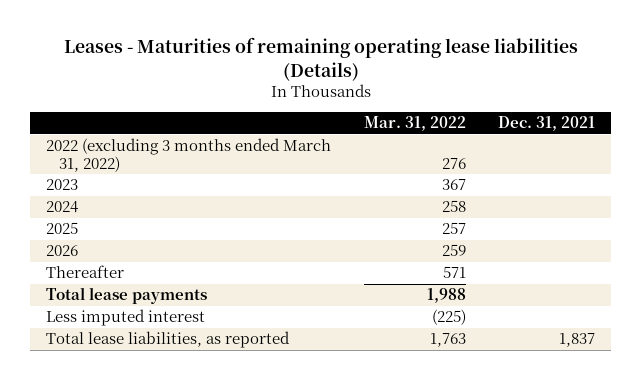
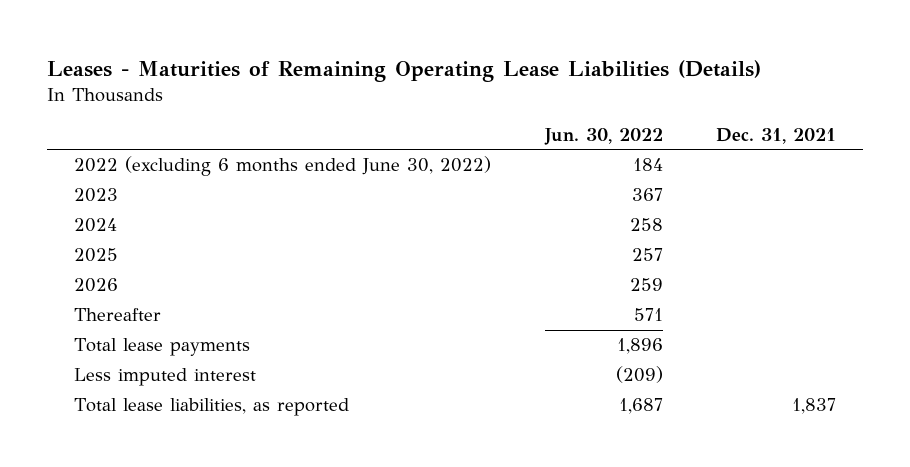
- Leases - Maturities of remaining operating lease liabilities (Details)
+ Leases - Maturities of Remaining Operating Lease Liabilities (Details)
- | Mar. 31, 2022 | Dec. 31, 2021
+ | Jun. 30, 2022 | Dec. 31, 2021
- 2022 (excluding 3 months ended March 31, 2022) | 276 |
+ 2022 (excluding 6 months ended June 30, 2022) | 184 |

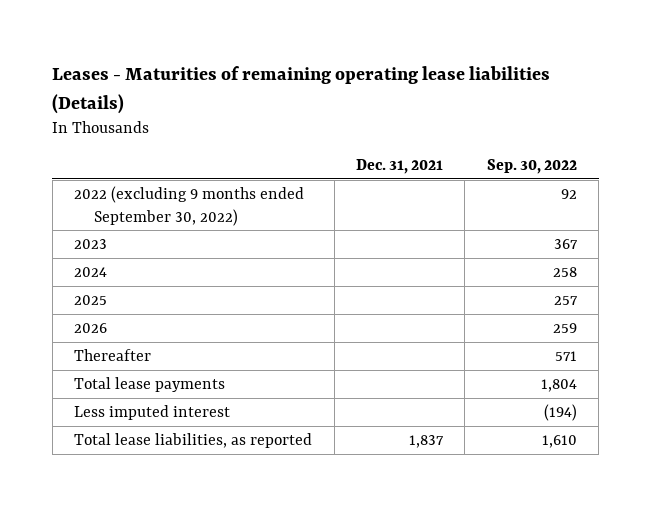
- Leases - Maturities of Remaining Operating Lease Liabilities (Details)
+ Leases - Maturities of remaining operating lease liabilities (Details)
- | Jun. 30, 2022 | Dec. 31, 2021
+ | Dec. 31, 2021 | Sep. 30, 2022
- 2022 (excluding 6 months ended June 30, 2022) | 184 |
+ 2022 (excluding 9 months ended September 30, 2022) | | 92

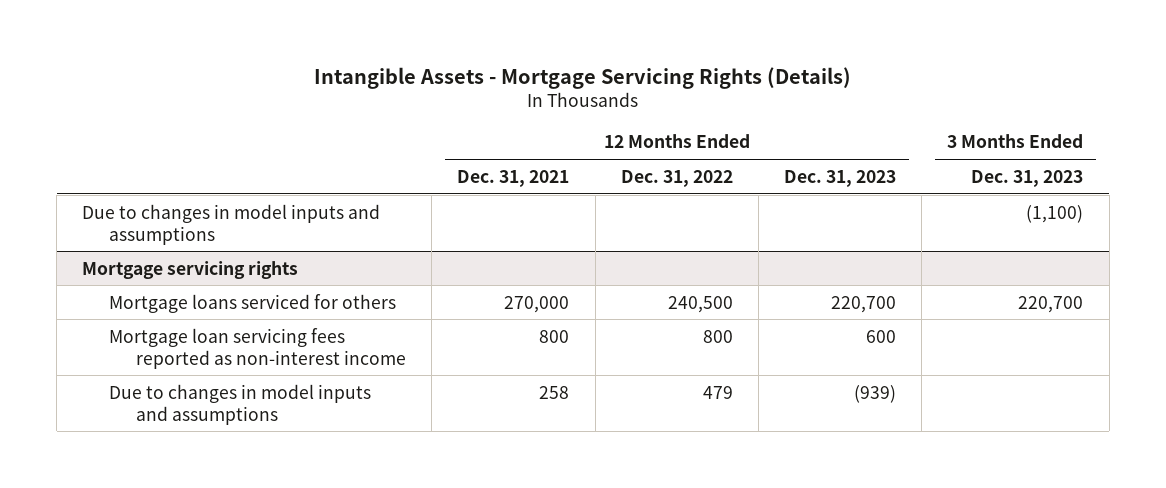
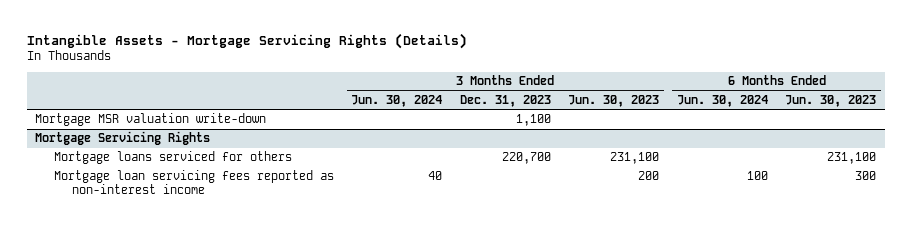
- | 12 Months Ended Dec. 31, 2021 | 12 Months Ended Dec. 31, 2022 | 12 Months Ended Dec. 31, 2023 | 3 Months Ended Dec. 31, 2023
+ | 3 Months Ended Jun. 30, 2024 | 3 Months Ended Dec. 31, 2023 | 3 Months Ended Jun. 30, 2023 | 6 Months Ended Jun. 30, 2024 | 6 Months Ended Jun. 30, 2023
- Due to changes in model inputs and assumptions | | | | (1,100)
- Mortgage servicing rights
+ Mortgage MSR valuation write-down | | 1,100 | | |
+ Mortgage Servicing Rights
- Due to changes in model inputs and assumptions | 258 | 479 | (939) |

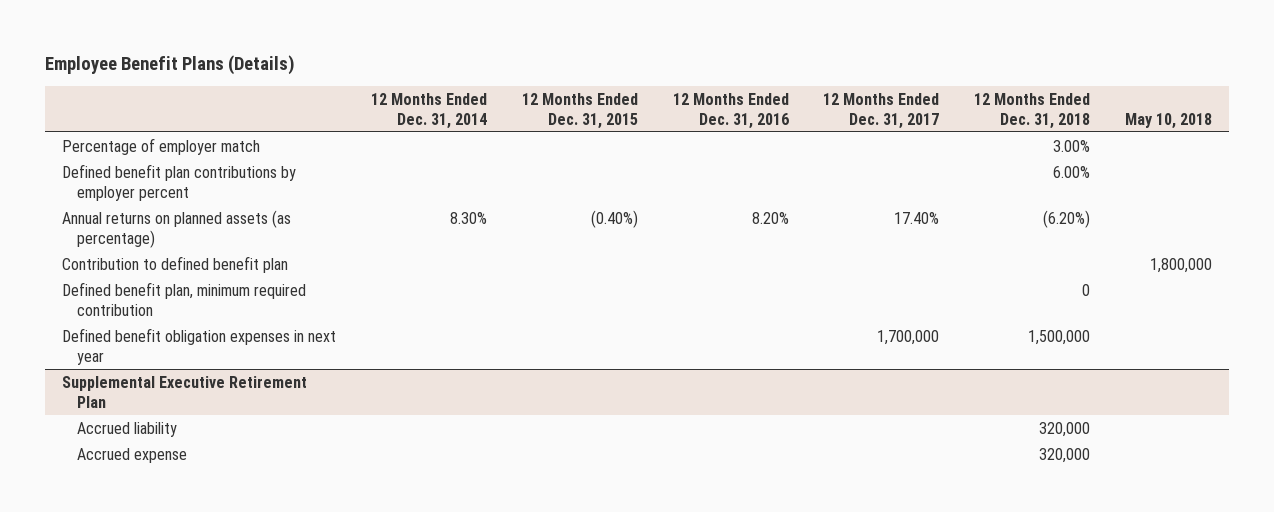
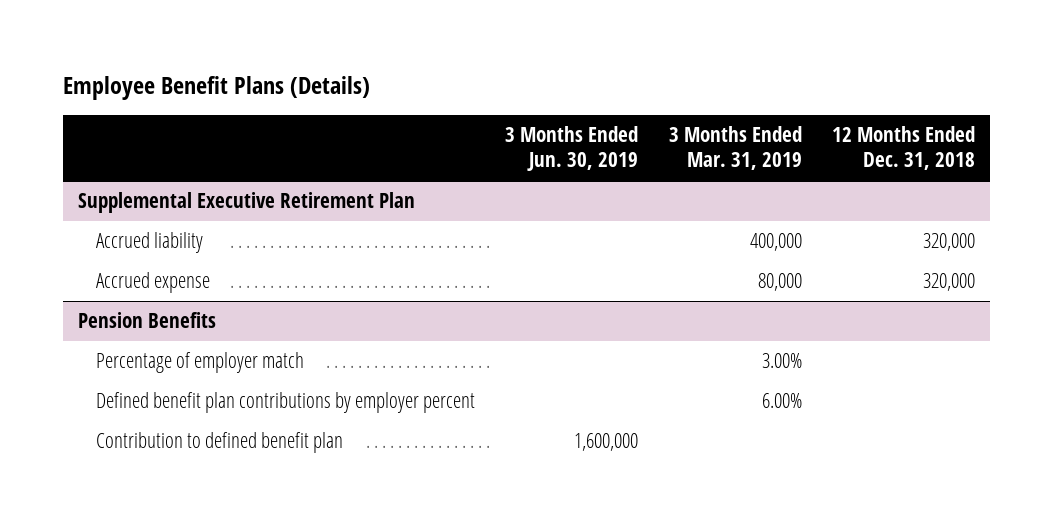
- | 12 Months Ended Dec. 31, 2014 | 12 Months Ended Dec. 31, 2015 | 12 Months Ended Dec. 31, 2016 | 12 Months Ended Dec. 31, 2017 | 12 Months Ended Dec. 31, 2018 | May 10, 2018
+ | 3 Months Ended Jun. 30, 2019 | 3 Months Ended Mar. 31, 2019 | 12 Months Ended Dec. 31, 2018
- Percentage of employer match | | | | | 3.00% |
- Defined benefit plan contributions by employer percent | | | | | 6.00% |
- Annual returns on planned assets (as percentage) | 8.30% | (0.40%) | 8.20% | 17.40% | (6.20%) |
- Contribution to defined benefit plan | | | | | | 1,800,000
- Defined benefit plan, minimum required contribution | | | | | 0 |
- Defined benefit obligation expenses in next year | | | | 1,700,000 | 1,500,000 |
+ Pension Benefits
+ Percentage of employer match | | 3.00% |
+ Defined benefit plan contributions by employer percent | | 6.00% |
+ Contribution to defined benefit plan | 1,600,000 | |

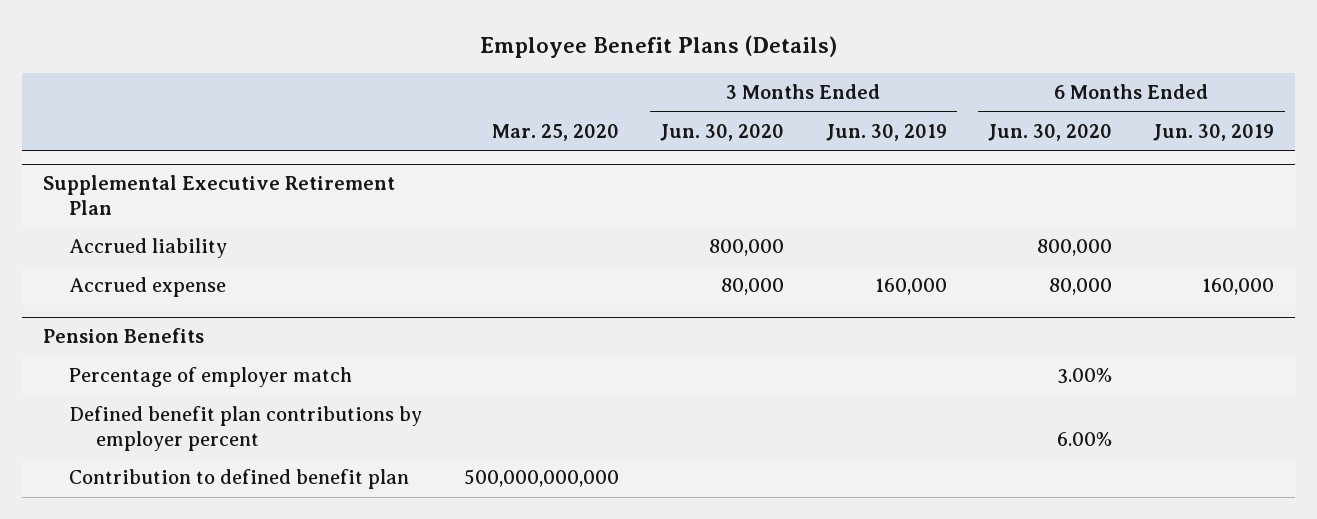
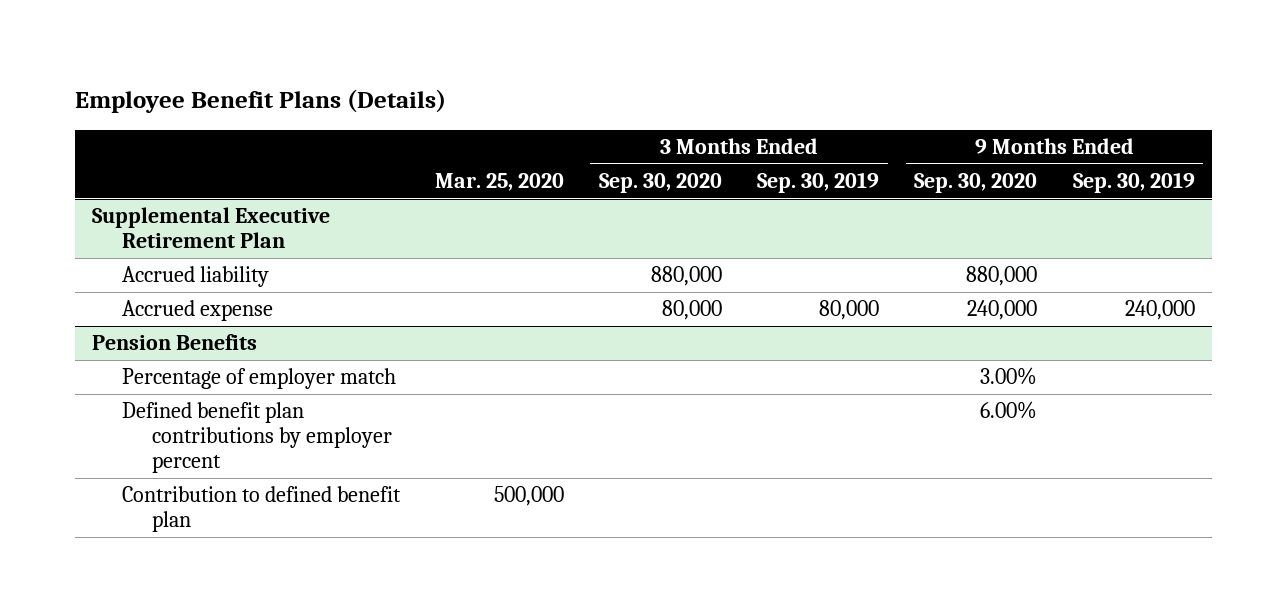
- | Mar. 25, 2020 | 3 Months Ended Jun. 30, 2020 | 3 Months Ended Jun. 30, 2019 | 6 Months Ended Jun. 30, 2020 | 6 Months Ended Jun. 30, 2019
+ | Mar. 25, 2020 | 3 Months Ended Sep. 30, 2020 | 3 Months Ended Sep. 30, 2019 | 9 Months Ended Sep. 30, 2020 | 9 Months Ended Sep. 30, 2019
@ Pension Benefits
- Contribution to defined benefit plan | 500,000,000,000 | | | |
+ Contribution to defined benefit plan | 500,000 | | | |

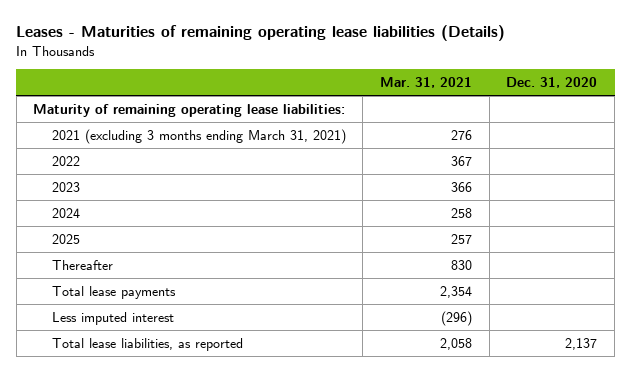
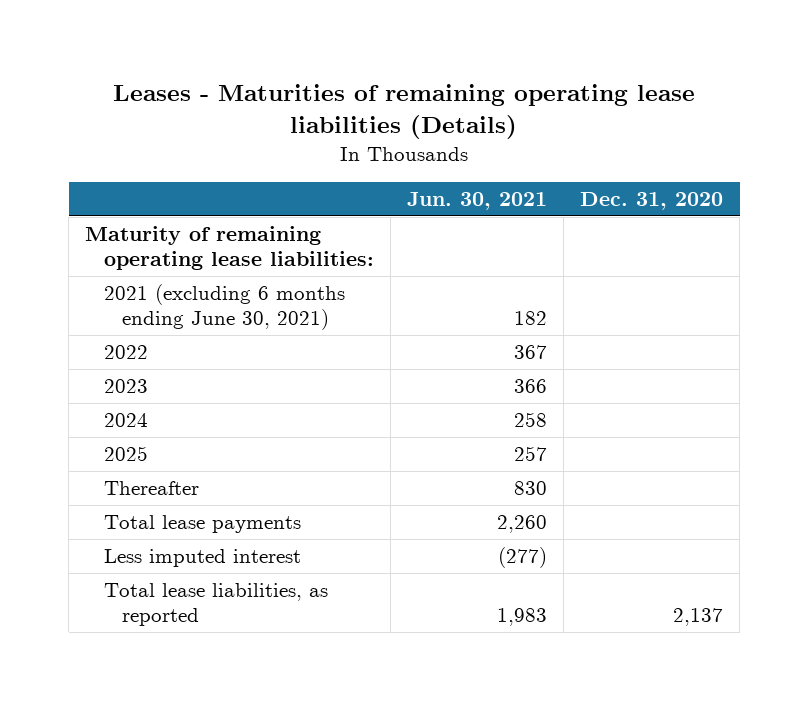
- | Mar. 31, 2021 | Dec. 31, 2020
+ | Jun. 30, 2021 | Dec. 31, 2020
- 2021 (excluding 3 months ending March 31, 2021) | 276 |
+ 2021 (excluding 6 months ending June 30, 2021) | 182 |

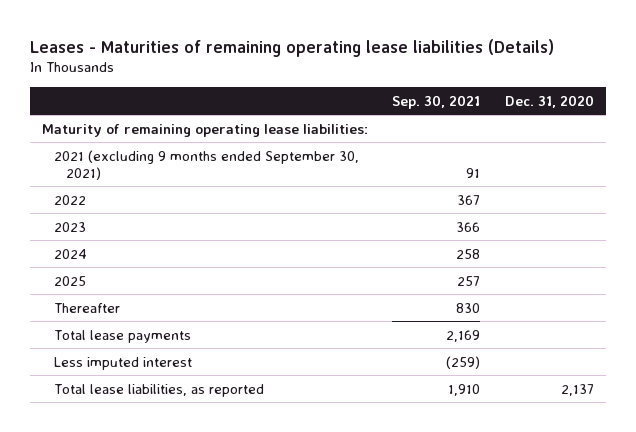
- | Jun. 30, 2021 | Dec. 31, 2020
+ | Sep. 30, 2021 | Dec. 31, 2020
- 2021 (excluding 6 months ending June 30, 2021) | 182 |
+ 2021 (excluding 9 months ended September 30, 2021) | 91 |

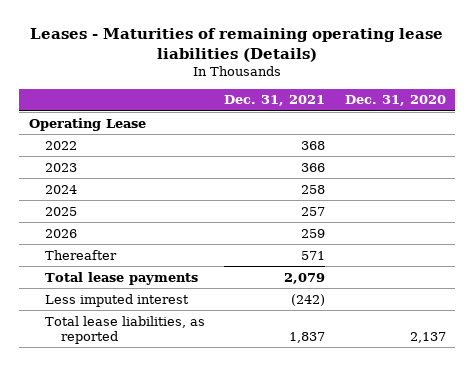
- | Sep. 30, 2021 | Dec. 31, 2020
+ | Dec. 31, 2021 | Dec. 31, 2020
- Maturity of remaining operating lease liabilities:
- 2021 (excluding 9 months ended September 30, 2021) | 91 |
+ Operating Lease
+ 2026 | 259 |

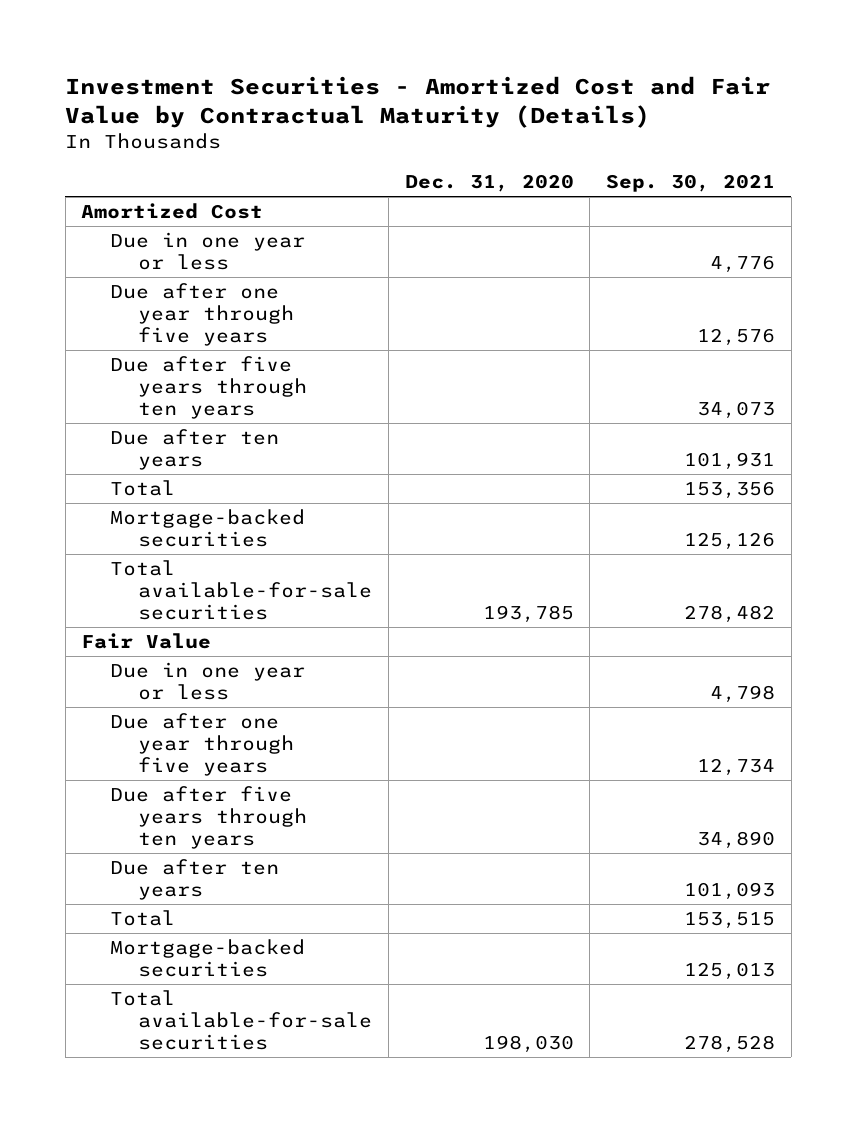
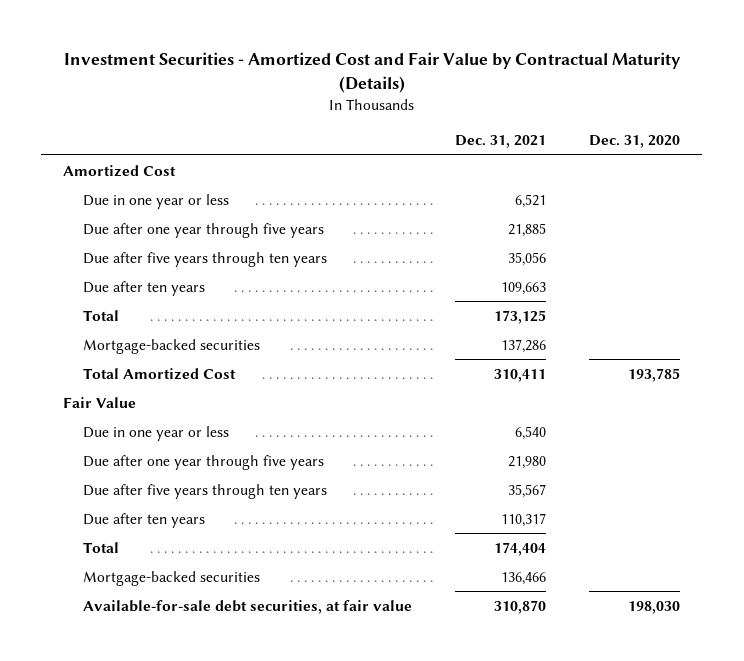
- | Dec. 31, 2020 | Sep. 30, 2021
+ | Dec. 31, 2021 | Dec. 31, 2020
- Total available-for-sale securities | 193,785 | 278,482
+ Total Amortized Cost | 310,411 | 193,785
- Total available-for-sale securities | 198,030 | 278,528
+ Available-for-sale debt securities, at fair value | 310,870 | 198,030

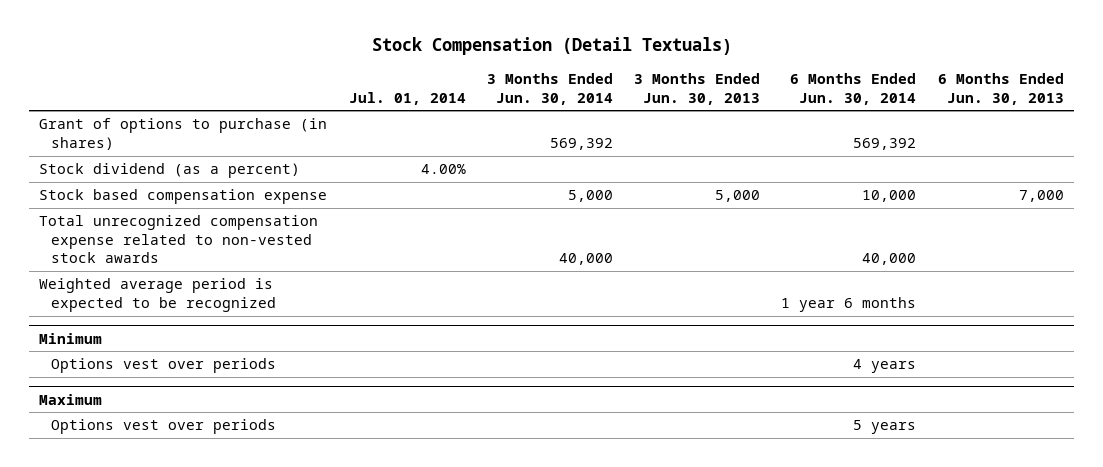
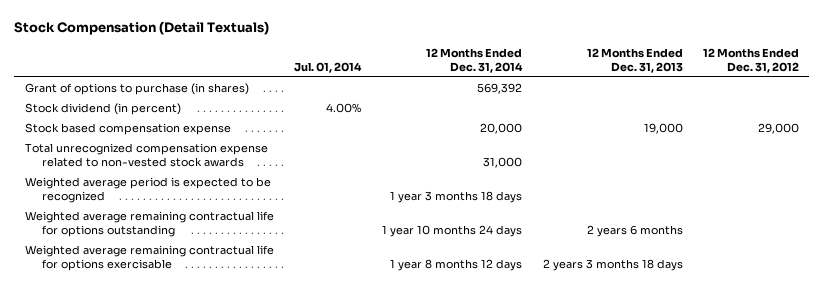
- | Jul. 01, 2014 | 3 Months Ended Jun. 30, 2014 | 3 Months Ended Jun. 30, 2013 | 6 Months Ended Jun. 30, 2014 | 6 Months Ended Jun. 30, 2013
+ | Jul. 01, 2014 | 12 Months Ended Dec. 31, 2014 | 12 Months Ended Dec. 31, 2013 | 12 Months Ended Dec. 31, 2012
- Stock dividend (as a percent) | 4.00% | | | |
+ Stock dividend (in percent) | 4.00% | | |
- Minimum
- Options vest over periods | | | | 4 years |
- Maximum
- Options vest over periods | | | | 5 years |
+ Weighted average remaining contractual life for options outstanding | | 1 year 10 months 24 days | 2 years 6 months |
+ Weighted average remaining contractual life for options exercisable | | 1 year 8 months 12 days | 2 years 3 months 18 days |

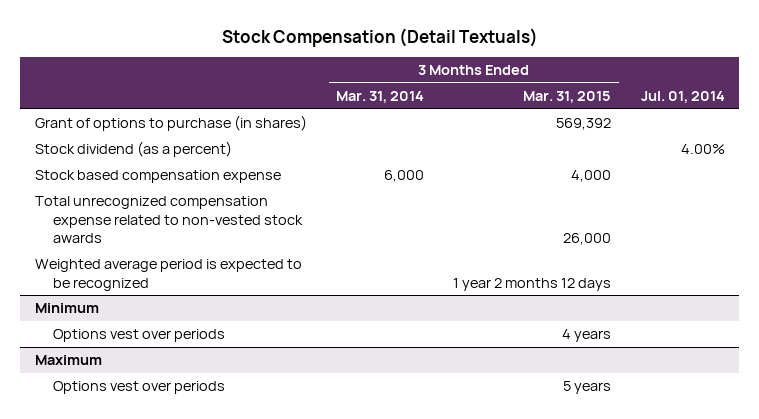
- | Jul. 01, 2014 | 12 Months Ended Dec. 31, 2014 | 12 Months Ended Dec. 31, 2013 | 12 Months Ended Dec. 31, 2012
+ | 3 Months Ended Mar. 31, 2014 | 3 Months Ended Mar. 31, 2015 | Jul. 01, 2014
- Stock dividend (in percent) | 4.00% | | |
+ Stock dividend (as a percent) | | | 4.00%
- Weighted average remaining contractual life for options outstanding | | 1 year 10 months 24 days | 2 years 6 months |
- Weighted average remaining contractual life for options exercisable | | 1 year 8 months 12 days | 2 years 3 months 18 days |
+ Minimum
+ Options vest over periods | | 4 years |
+ Maximum
+ Options vest over periods | | 5 years |

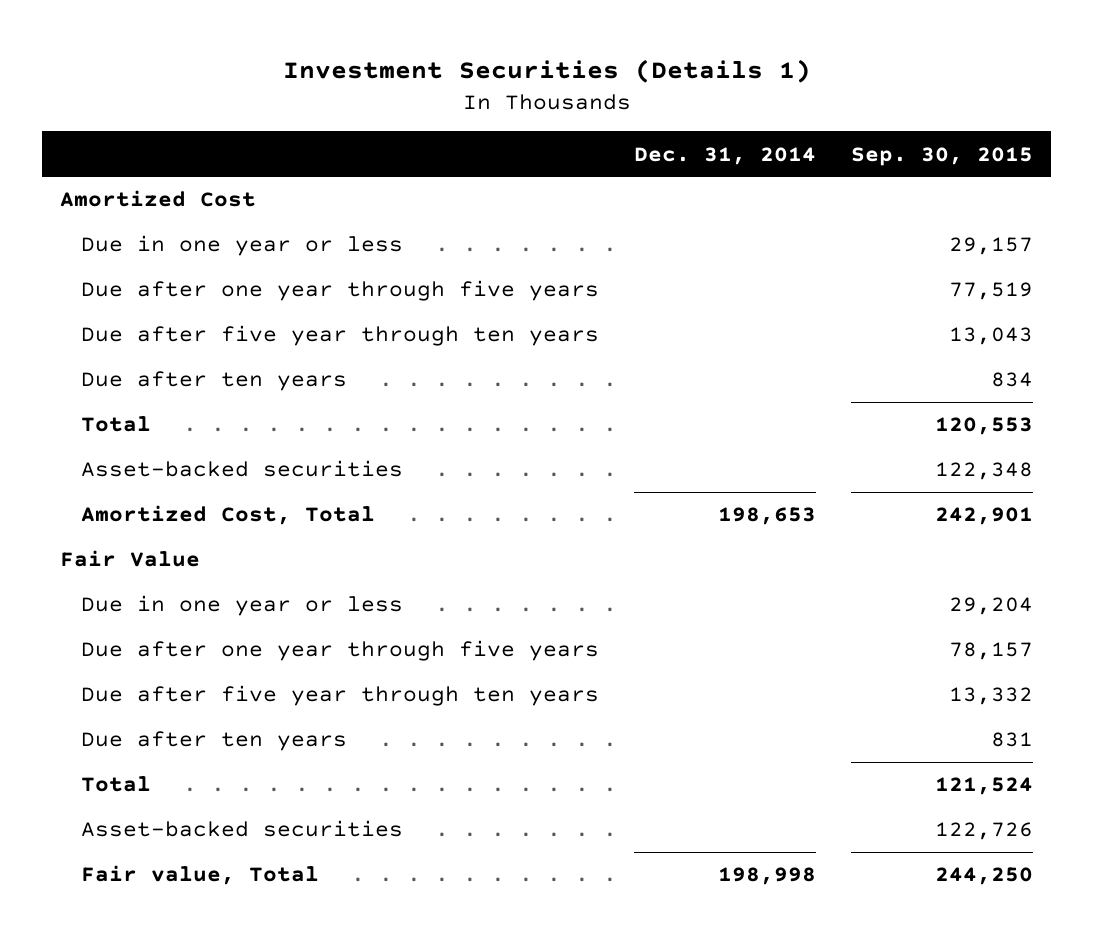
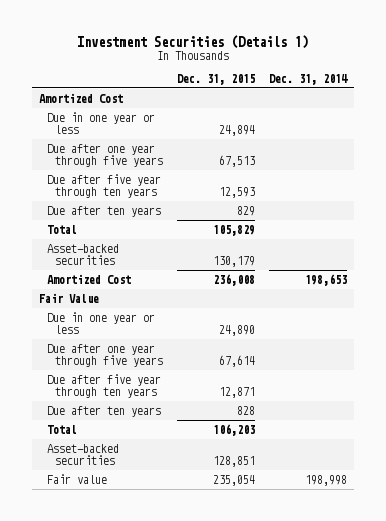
- | Dec. 31, 2014 | Sep. 30, 2015
+ | Dec. 31, 2015 | Dec. 31, 2014
- Amortized Cost, Total | 198,653 | 242,901
+ Amortized Cost | 236,008 | 198,653
- Fair value, Total | 198,998 | 244,250
+ Fair value | 235,054 | 198,998

